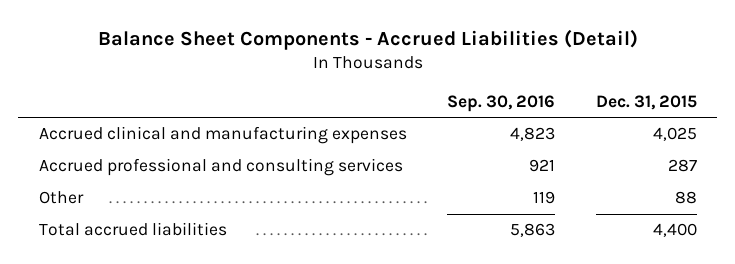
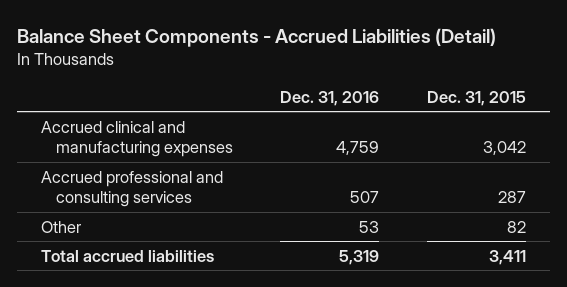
- | Sep. 30, 2016 | Dec. 31, 2015
+ | Dec. 31, 2016 | Dec. 31, 2015
- Accrued clinical and manufacturing expenses | 4,823 | 4,025
+ Accrued clinical and manufacturing expenses | 4,759 | 3,042
- Other | 119 | 88
- Total accrued liabilities | 5,863 | 4,400
+ Other | 53 | 82
+ Total accrued liabilities | 5,319 | 3,411

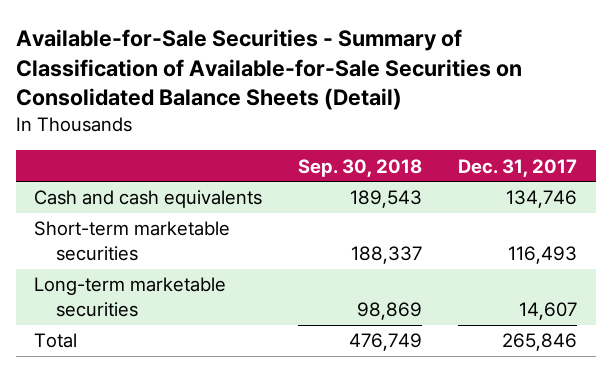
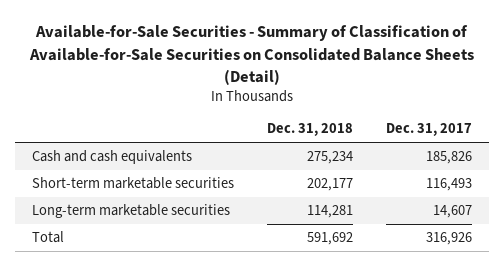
- | Sep. 30, 2018 | Dec. 31, 2017
+ | Dec. 31, 2018 | Dec. 31, 2017
- Cash and cash equivalents | 189,543 | 134,746
+ Cash and cash equivalents | 275,234 | 185,826
- Total | 476,749 | 265,846
+ Total | 591,692 | 316,926

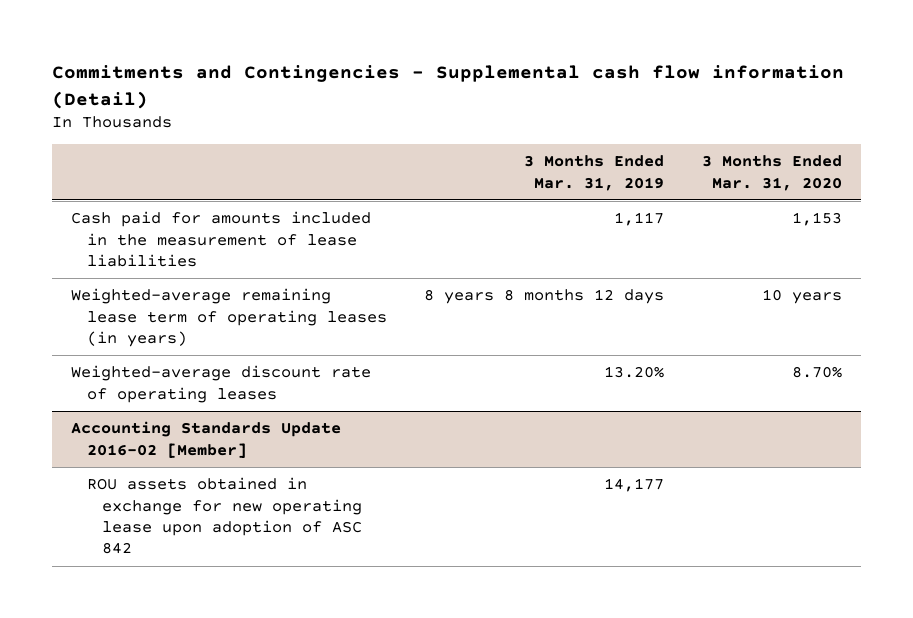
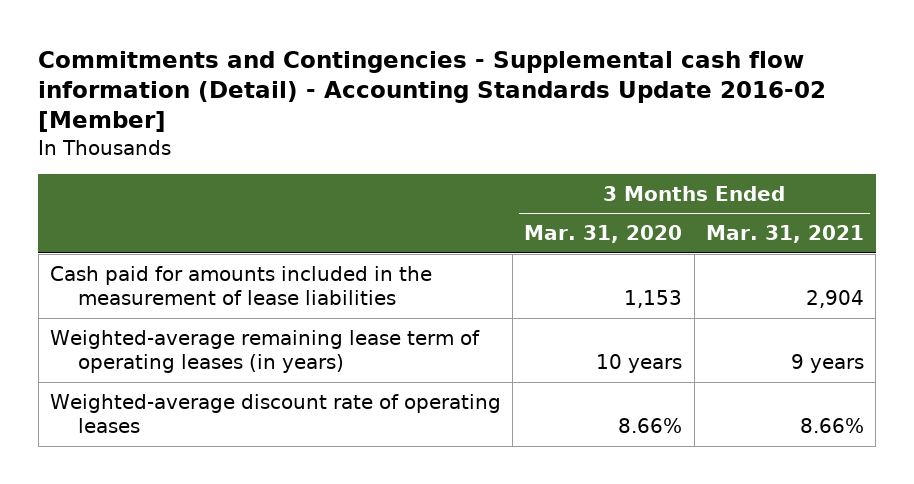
- Commitments and Contingencies - Supplemental cash flow information (Detail)
+ Commitments and Contingencies - Supplemental cash flow information (Detail) - Accounting Standards Update 2016-02 [Member]
- | 3 Months Ended Mar. 31, 2019 | 3 Months Ended Mar. 31, 2020
+ | 3 Months Ended Mar. 31, 2020 | 3 Months Ended Mar. 31, 2021
- Weighted-average discount rate of operating leases | 13.20% | 8.70%
- Accounting Standards Update 2016-02 [Member]
- ROU assets obtained in exchange for new operating lease upon adoption of ASC 842 | 14,177 |
+ Weighted-average discount rate of operating leases | 8.66% | 8.66%

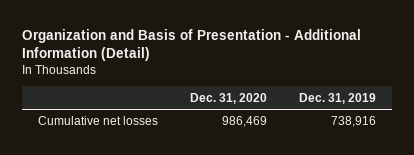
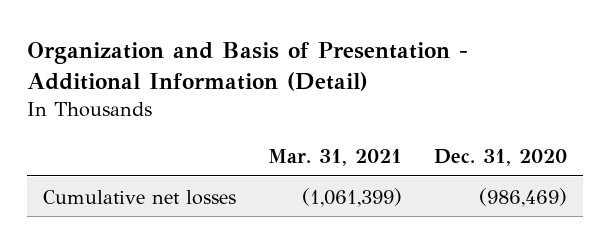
- | Dec. 31, 2020 | Dec. 31, 2019
+ | Mar. 31, 2021 | Dec. 31, 2020
- Cumulative net losses | 986,469 | 738,916
+ Cumulative net losses | (1,061,399) | (986,469)

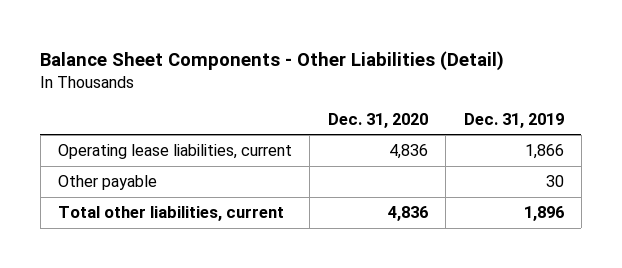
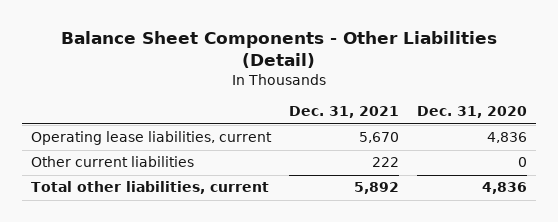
- | Dec. 31, 2020 | Dec. 31, 2019
+ | Dec. 31, 2021 | Dec. 31, 2020
- Other payable | | 30
+ Other current liabilities | 222 | 0

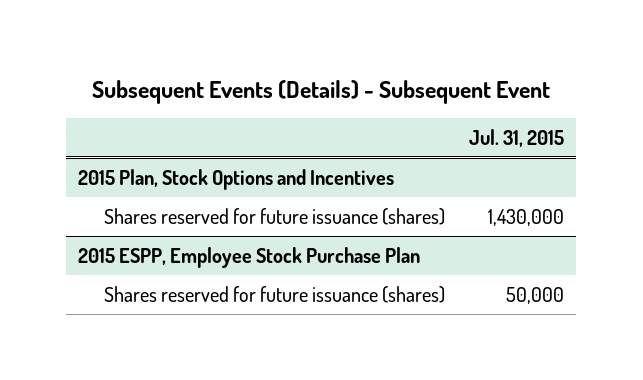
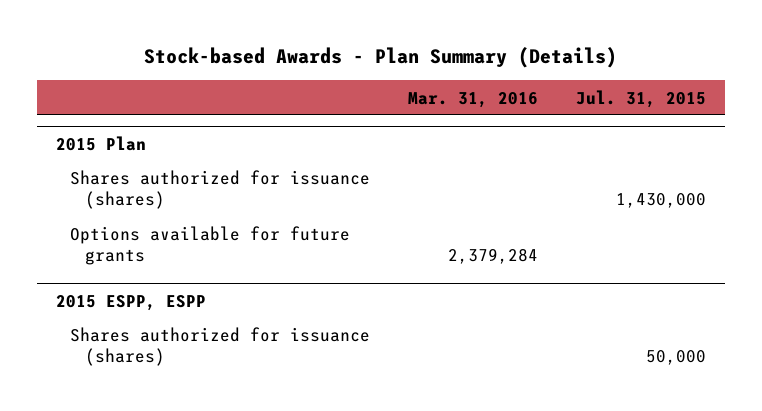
- Subsequent Events (Details) - Subsequent Event
+ Stock-based Awards - Plan Summary (Details)
- | Jul. 31, 2015
+ | Mar. 31, 2016 | Jul. 31, 2015
- 2015 Plan, Stock Options and Incentives
- Shares reserved for future issuance (shares) | 1,430,000
- 2015 ESPP, Employee Stock Purchase Plan
- Shares reserved for future issuance (shares) | 50,000
+ 2015 Plan
+ Shares authorized for issuance (shares) | | 1,430,000
+ Options available for future grants | 2,379,284 |
+ 2015 ESPP, ESPP
+ Shares authorized for issuance (shares) | | 50,000

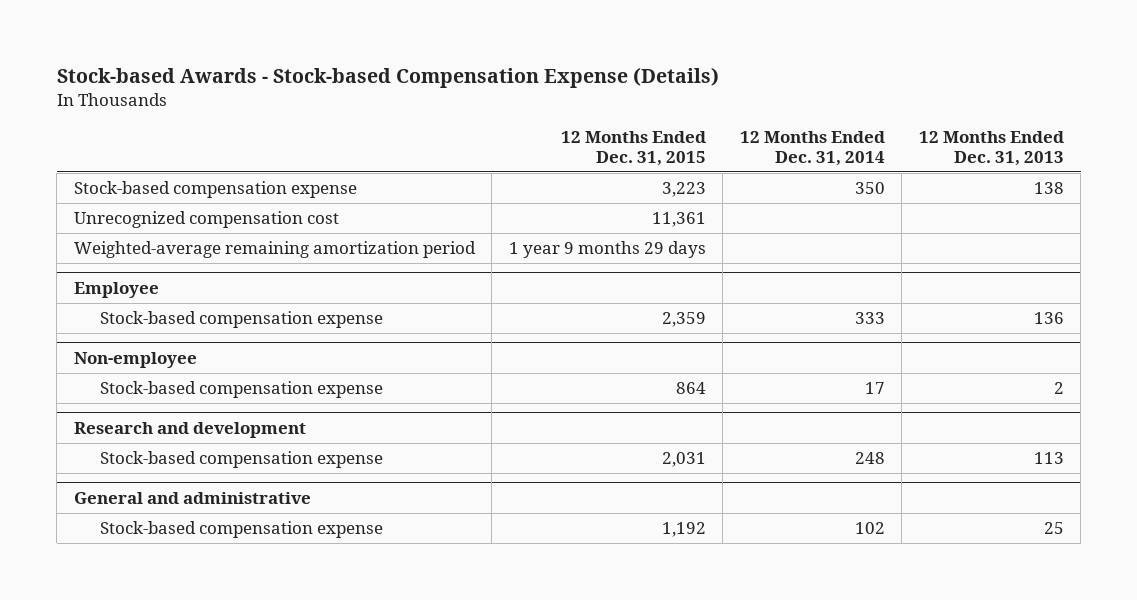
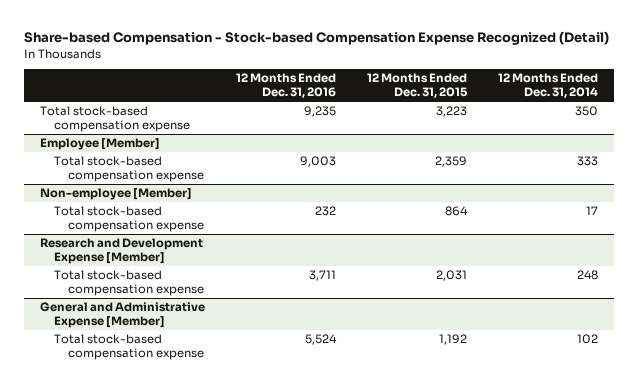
- Stock-based Awards - Stock-based Compensation Expense (Details)
+ Share-based Compensation - Stock-based Compensation Expense Recognized (Detail)
- | 12 Months Ended Dec. 31, 2015 | 12 Months Ended Dec. 31, 2014 | 12 Months Ended Dec. 31, 2013
+ | 12 Months Ended Dec. 31, 2016 | 12 Months Ended Dec. 31, 2015 | 12 Months Ended Dec. 31, 2014
- Stock-based compensation expense | 3,223 | 350 | 138
- Unrecognized compensation cost | 11,361 | |
- Weighted-average remaining amortization period | 1 year 9 months 29 days | |
- Employee
- Stock-based compensation expense | 2,359 | 333 | 136
- Non-employee
- Stock-based compensation expense | 864 | 17 | 2
- Research and development
- Stock-based compensation expense | 2,031 | 248 | 113
- General and administrative
- Stock-based compensation expense | 1,192 | 102 | 25
+ Total stock-based compensation expense | 9,235 | 3,223 | 350
+ Employee [Member]
+ Total stock-based compensation expense | 9,003 | 2,359 | 333
+ Non-employee [Member]
+ Total stock-based compensation expense | 232 | 864 | 17
+ Research and Development Expense [Member]
+ Total stock-based compensation expense | 3,711 | 2,031 | 248
+ General and Administrative Expense [Member]
+ Total stock-based compensation expense | 5,524 | 1,192 | 102

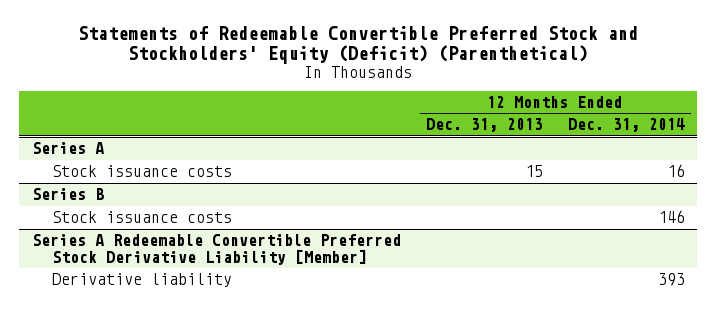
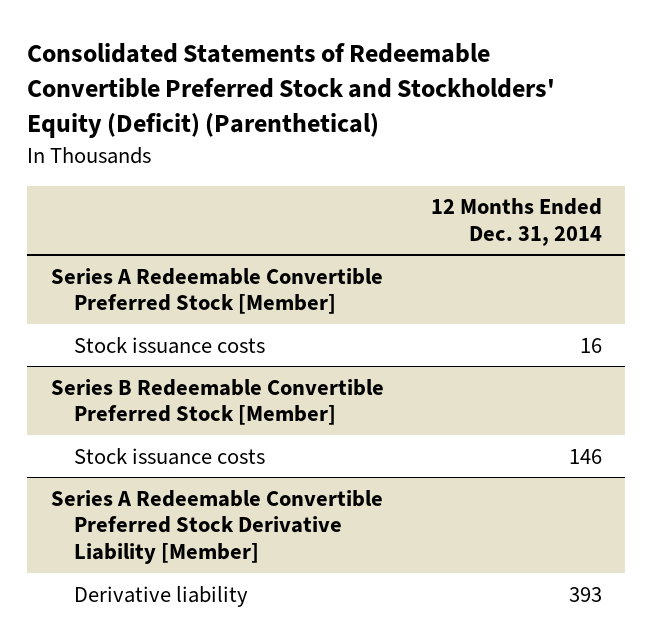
- Statements of Redeemable Convertible Preferred Stock and Stockholders' Equity (Deficit) (Parenthetical)
+ Consolidated Statements of Redeemable Convertible Preferred Stock and Stockholders' Equity (Deficit) (Parenthetical)
- | 12 Months Ended Dec. 31, 2013 | 12 Months Ended Dec. 31, 2014
+ | 12 Months Ended Dec. 31, 2014
- Series A
+ Series A Redeemable Convertible Preferred Stock [Member]
- Series B
+ Series B Redeemable Convertible Preferred Stock [Member]

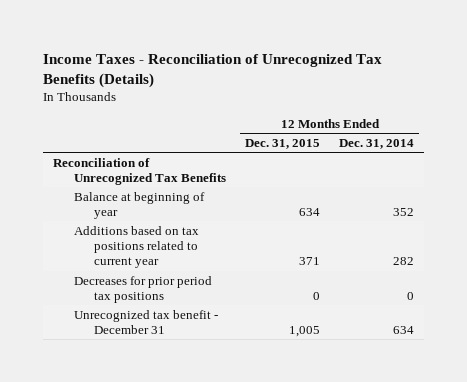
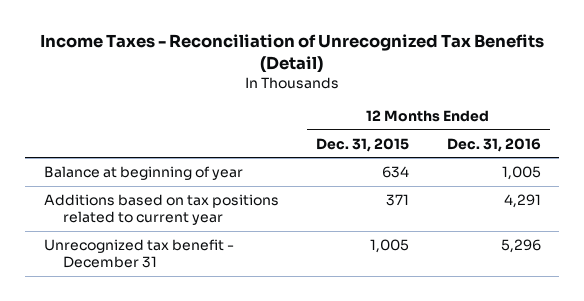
- Income Taxes - Reconciliation of Unrecognized Tax Benefits (Details)
+ Income Taxes - Reconciliation of Unrecognized Tax Benefits (Detail)
- | 12 Months Ended Dec. 31, 2015 | 12 Months Ended Dec. 31, 2014
+ | 12 Months Ended Dec. 31, 2015 | 12 Months Ended Dec. 31, 2016
- Reconciliation of Unrecognized Tax Benefits
- Decreases for prior period tax positions | 0 | 0

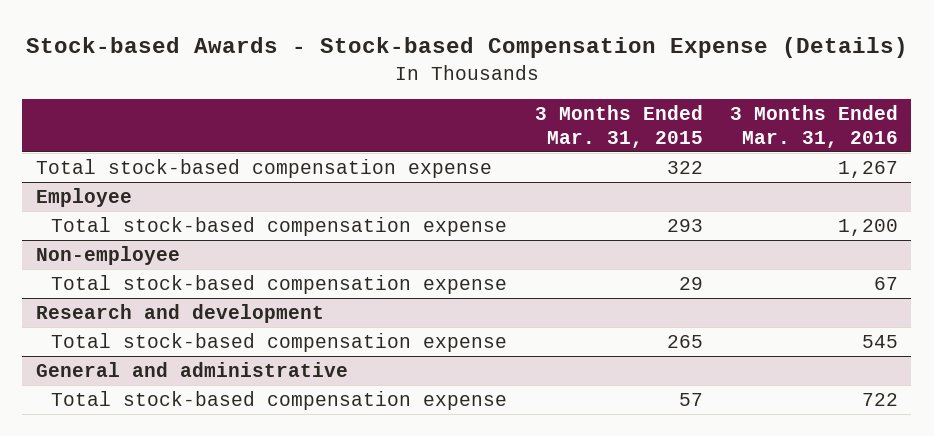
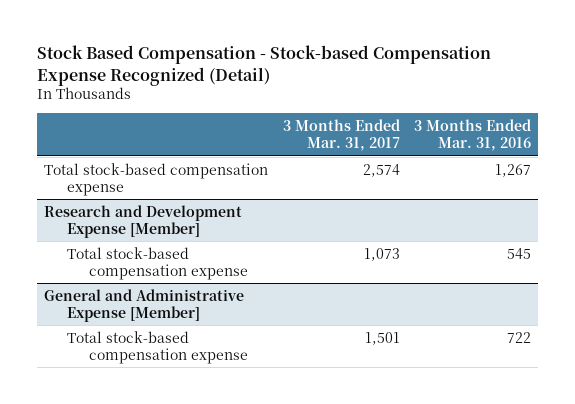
- Stock-based Awards - Stock-based Compensation Expense (Details)
+ Stock Based Compensation - Stock-based Compensation Expense Recognized (Detail)
- | 3 Months Ended Mar. 31, 2015 | 3 Months Ended Mar. 31, 2016
+ | 3 Months Ended Mar. 31, 2017 | 3 Months Ended Mar. 31, 2016
- Employee
- Total stock-based compensation expense | 293 | 1,200
- Non-employee
- Total stock-based compensation expense | 29 | 67
- Research and development
+ Research and Development Expense [Member]
- General and administrative
+ General and Administrative Expense [Member]

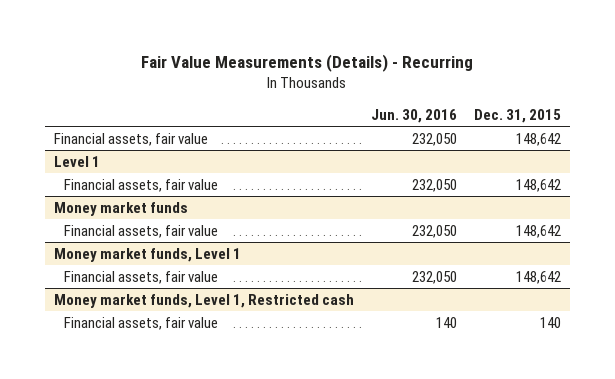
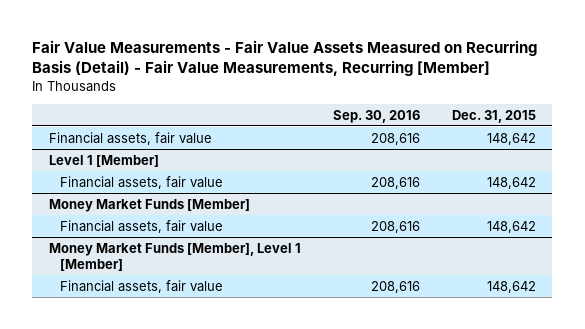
- Fair Value Measurements (Details) - Recurring
+ Fair Value Measurements - Fair Value Assets Measured on Recurring Basis (Detail) - Fair Value Measurements, Recurring [Member]
- | Jun. 30, 2016 | Dec. 31, 2015
+ | Sep. 30, 2016 | Dec. 31, 2015
- Level 1
+ Level 1 [Member]
- Money market funds
+ Money Market Funds [Member]
- Money market funds, Level 1
+ Money Market Funds [Member], Level 1 [Member]
- Money market funds, Level 1, Restricted cash
- Financial assets, fair value | 140 | 140

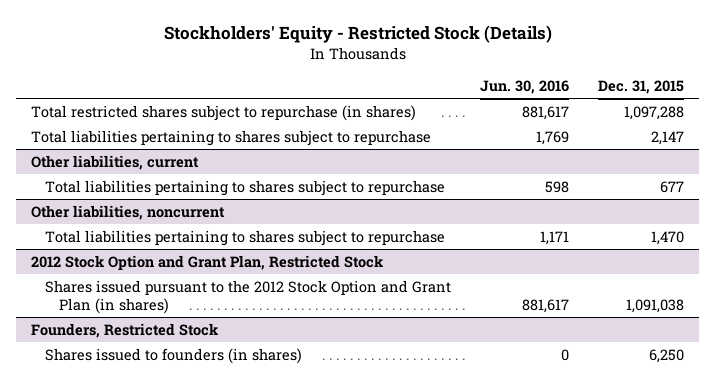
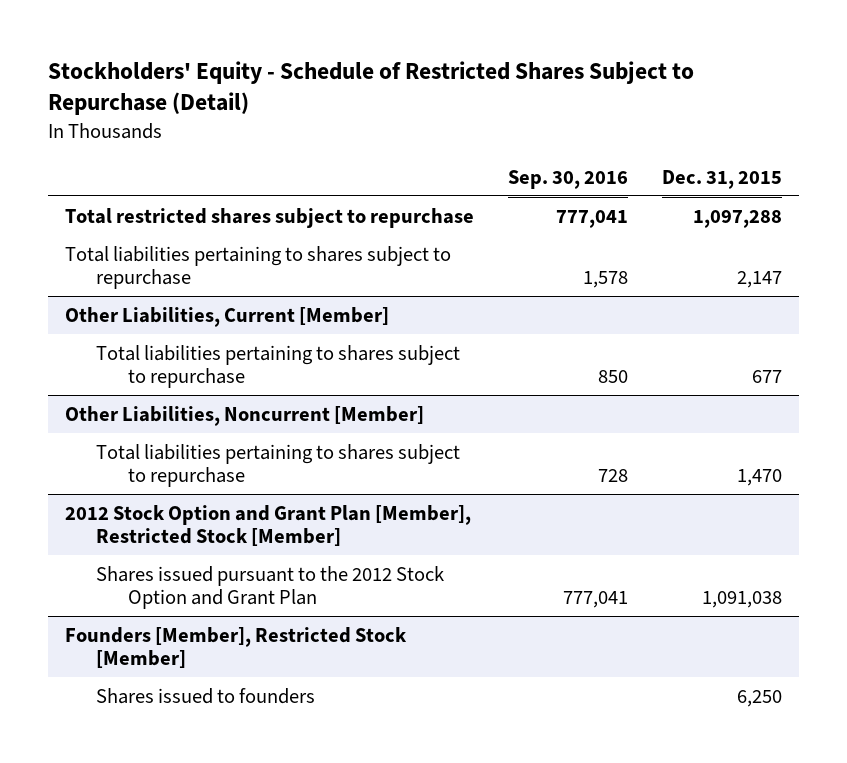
- Stockholders' Equity - Restricted Stock (Details)
+ Stockholders' Equity - Schedule of Restricted Shares Subject to Repurchase (Detail)
- | Jun. 30, 2016 | Dec. 31, 2015
+ | Sep. 30, 2016 | Dec. 31, 2015
- Total restricted shares subject to repurchase (in shares) | 881,617 | 1,097,288
+ Total restricted shares subject to repurchase | 777,041 | 1,097,288
- Other liabilities, current
+ Other Liabilities, Current [Member]
- Other liabilities, noncurrent
+ Other Liabilities, Noncurrent [Member]
- 2012 Stock Option and Grant Plan, Restricted Stock
- Shares issued pursuant to the 2012 Stock Option and Grant Plan (in shares) | 881,617 | 1,091,038
- Founders, Restricted Stock
- Shares issued to founders (in shares) | 0 | 6,250
+ 2012 Stock Option and Grant Plan [Member], Restricted Stock [Member]
+ Shares issued pursuant to the 2012 Stock Option and Grant Plan | 777,041 | 1,091,038
+ Founders [Member], Restricted Stock [Member]
+ Shares issued to founders | | 6,250

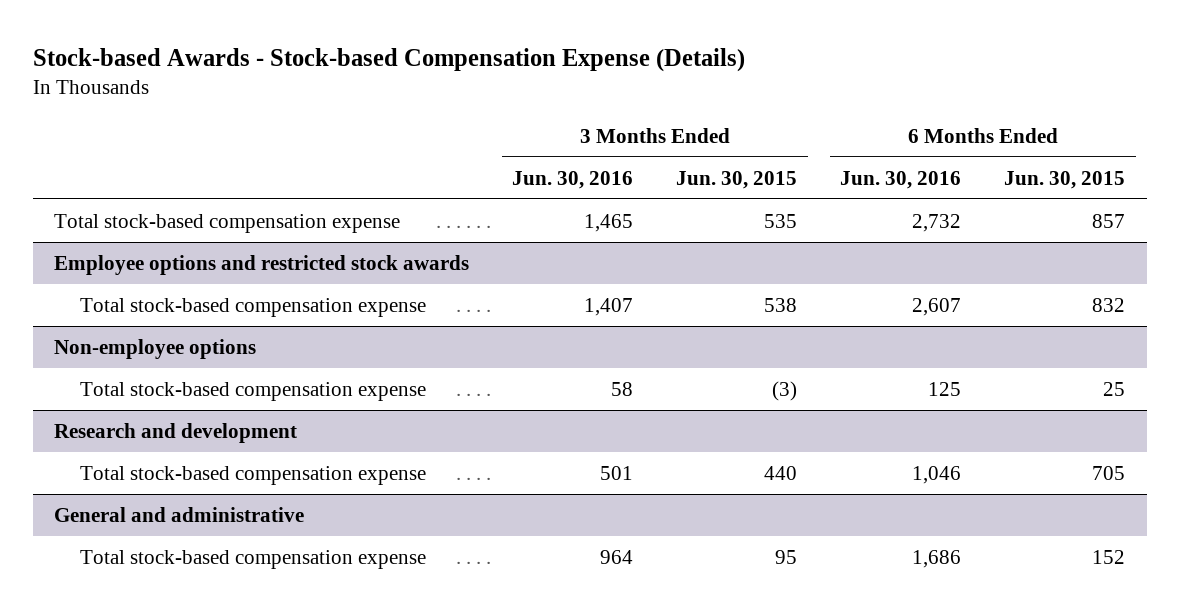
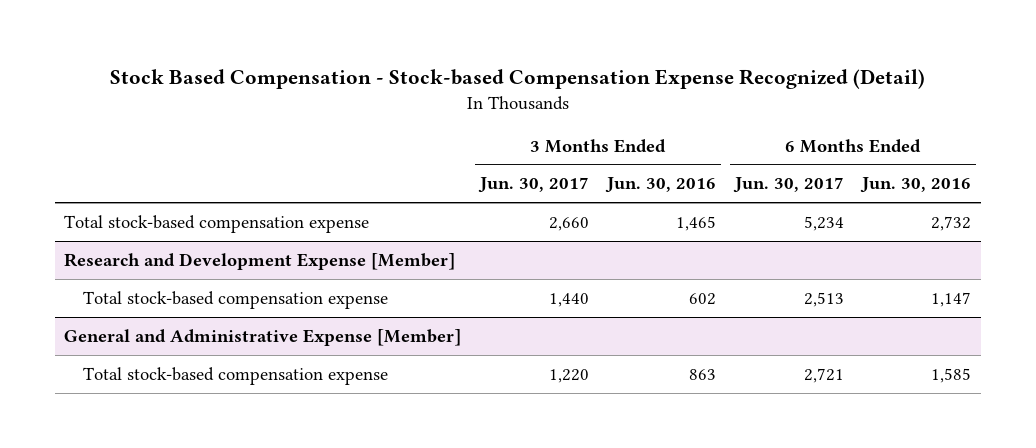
- Stock-based Awards - Stock-based Compensation Expense (Details)
+ Stock Based Compensation - Stock-based Compensation Expense Recognized (Detail)
- | 3 Months Ended Jun. 30, 2016 | 3 Months Ended Jun. 30, 2015 | 6 Months Ended Jun. 30, 2016 | 6 Months Ended Jun. 30, 2015
+ | 3 Months Ended Jun. 30, 2017 | 3 Months Ended Jun. 30, 2016 | 6 Months Ended Jun. 30, 2017 | 6 Months Ended Jun. 30, 2016
- Employee options and restricted stock awards
- Total stock-based compensation expense | 1,407 | 538 | 2,607 | 832
- Non-employee options
- Total stock-based compensation expense | 58 | (3) | 125 | 25
- Research and development
- Total stock-based compensation expense | 501 | 440 | 1,046 | 705
- General and administrative
- Total stock-based compensation expense | 964 | 95 | 1,686 | 152
+ Research and Development Expense [Member]
+ Total stock-based compensation expense | 1,440 | 602 | 2,513 | 1,147
+ General and Administrative Expense [Member]
+ Total stock-based compensation expense | 1,220 | 863 | 2,721 | 1,585

